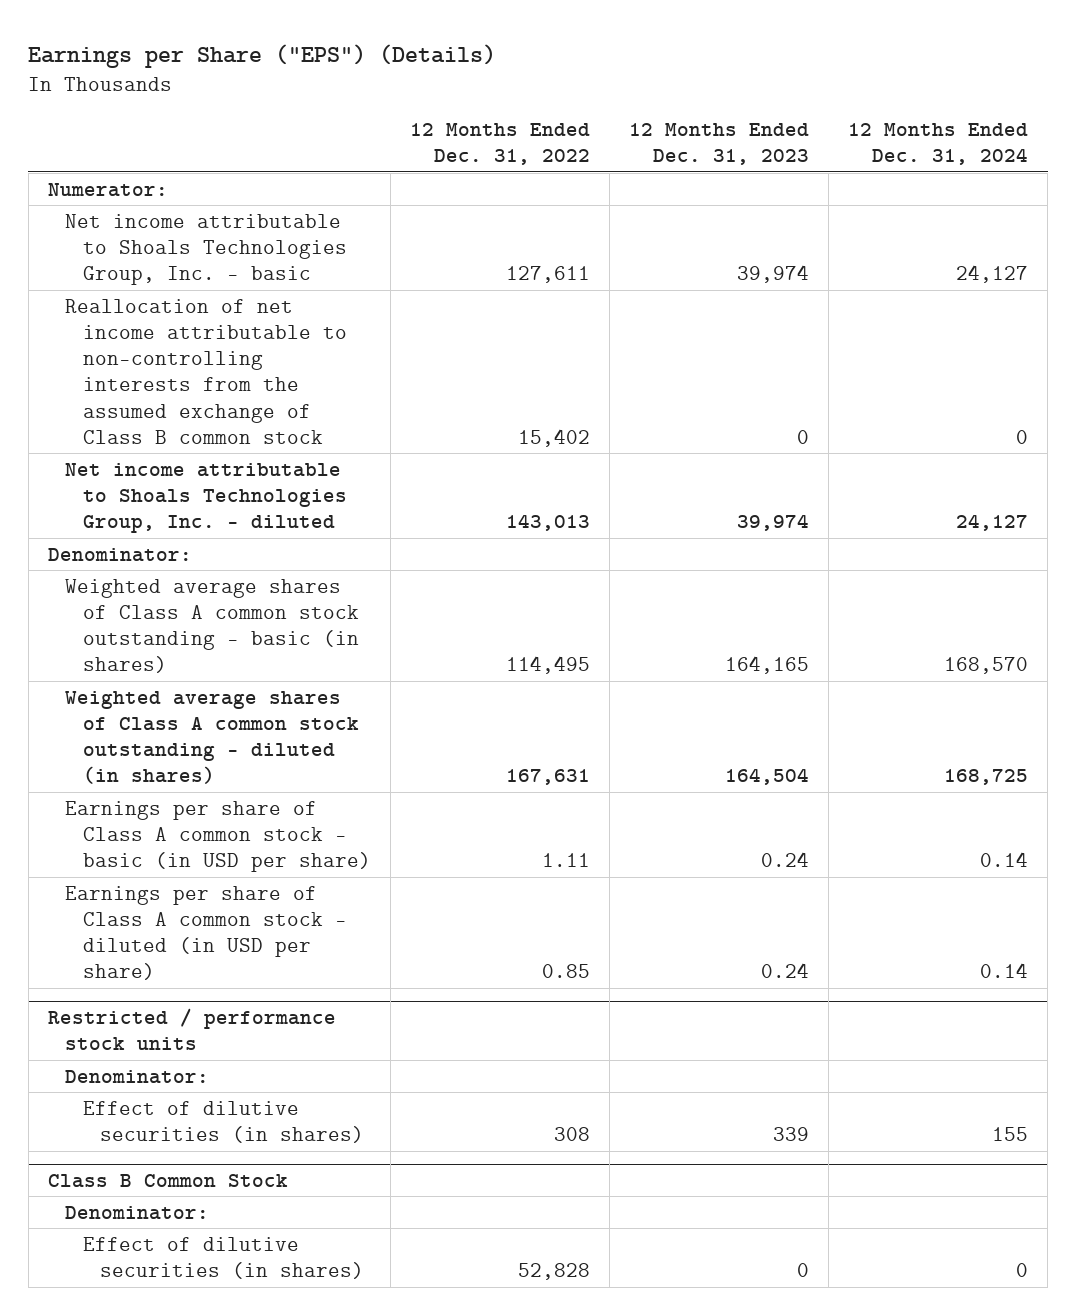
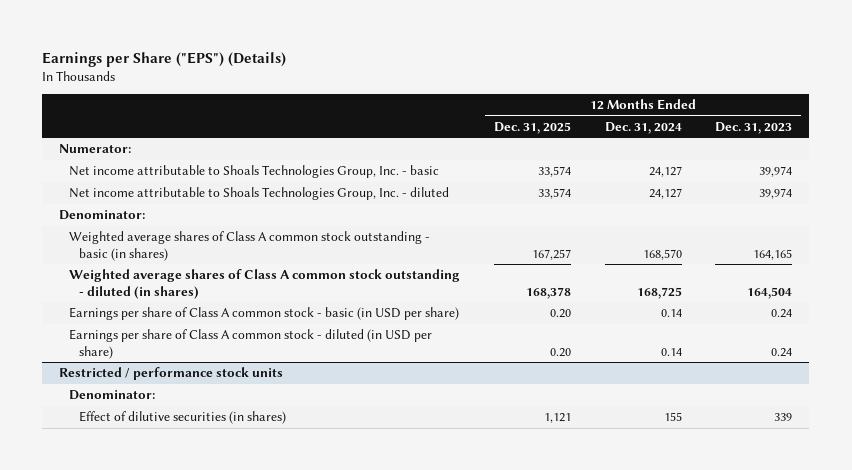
- | 12 Months Ended Dec. 31, 2022 | 12 Months Ended Dec. 31, 2023 | 12 Months Ended Dec. 31, 2024
+ | 12 Months Ended Dec. 31, 2025 | 12 Months Ended Dec. 31, 2024 | 12 Months Ended Dec. 31, 2023
- Reallocation of net income attributable to non-controlling interests from the assumed exchange of Class B common stock | 15,402 | 0 | 0
- Class B Common Stock
- Denominator:
- Effect of dilutive securities (in shares) | 52,828 | 0 | 0

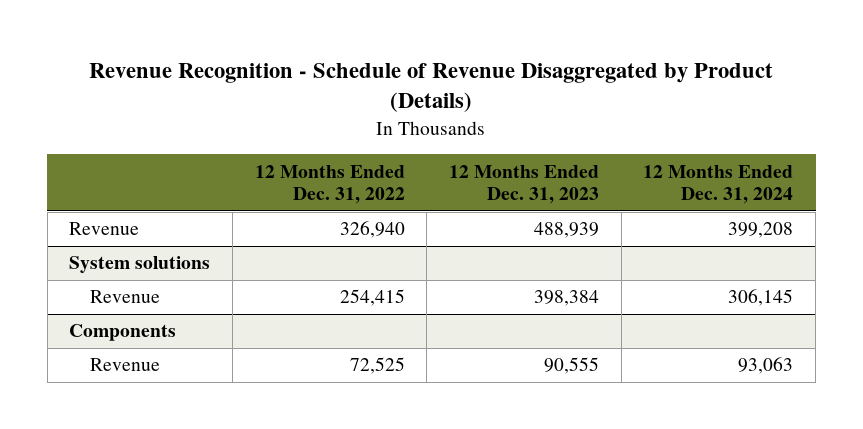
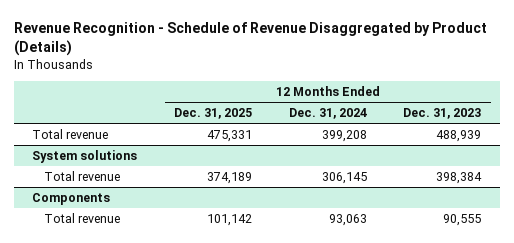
- | 12 Months Ended Dec. 31, 2022 | 12 Months Ended Dec. 31, 2023 | 12 Months Ended Dec. 31, 2024
+ | 12 Months Ended Dec. 31, 2025 | 12 Months Ended Dec. 31, 2024 | 12 Months Ended Dec. 31, 2023
- Revenue | 326,940 | 488,939 | 399,208
+ Total revenue | 475,331 | 399,208 | 488,939
@ System solutions
- Revenue | 254,415 | 398,384 | 306,145
+ Total revenue | 374,189 | 306,145 | 398,384
@ Components
- Revenue | 72,525 | 90,555 | 93,063
+ Total revenue | 101,142 | 93,063 | 90,555

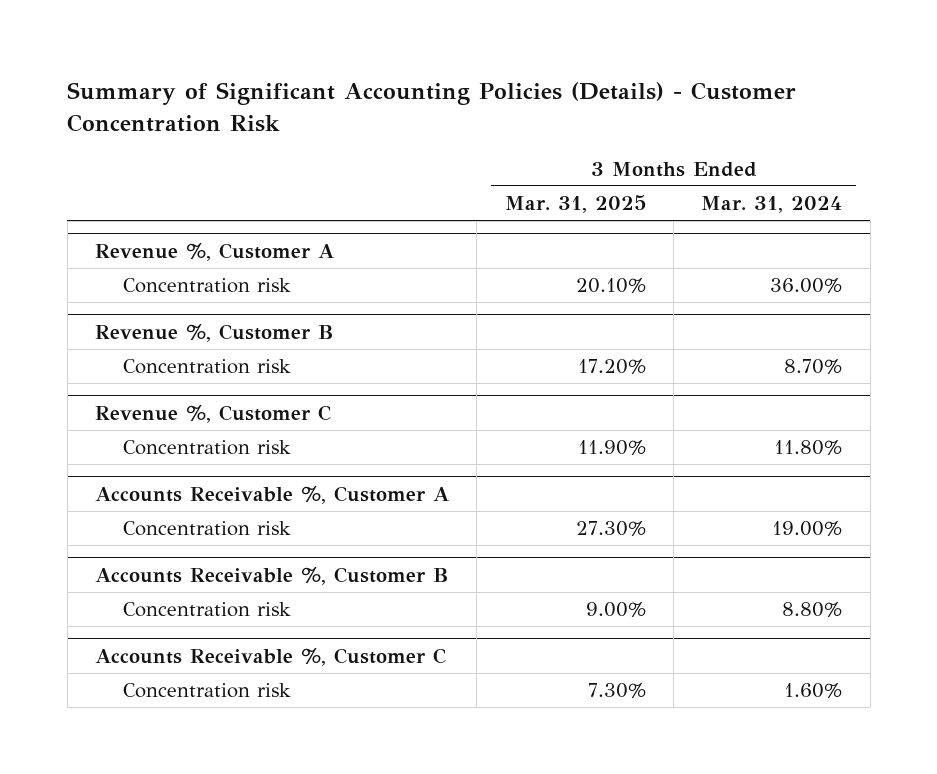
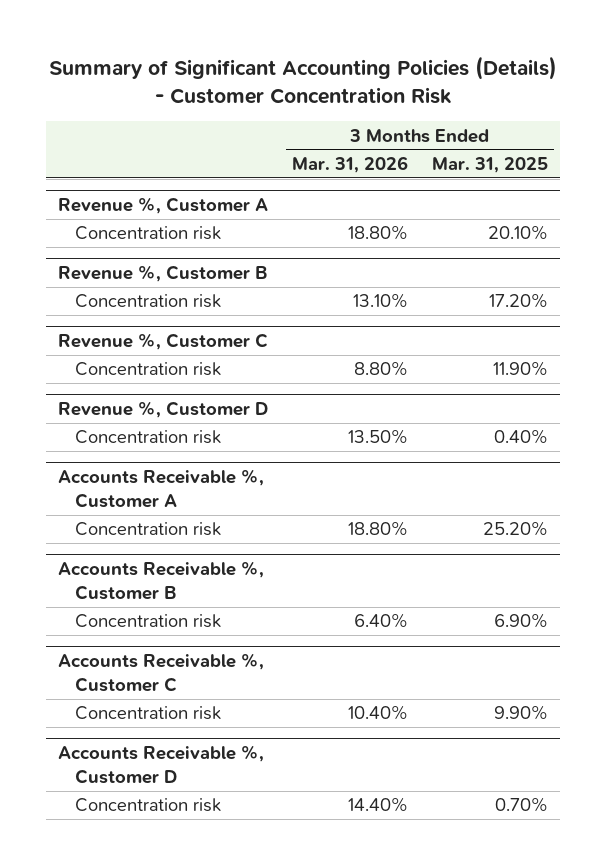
- | 3 Months Ended Mar. 31, 2025 | 3 Months Ended Mar. 31, 2024
+ | 3 Months Ended Mar. 31, 2026 | 3 Months Ended Mar. 31, 2025
+ Revenue %, Customer D
+ Concentration risk | 13.50% | 0.40%
@ Accounts Receivable %, Customer A
- Concentration risk | 27.30% | 19.00%
+ Concentration risk | 18.80% | 25.20%
@ Accounts Receivable %, Customer B
- Concentration risk | 9.00% | 8.80%
+ Concentration risk | 6.40% | 6.90%
@ Accounts Receivable %, Customer C
- Concentration risk | 7.30% | 1.60%
+ Concentration risk | 10.40% | 9.90%
+ Accounts Receivable %, Customer D
+ Concentration risk | 14.40% | 0.70%

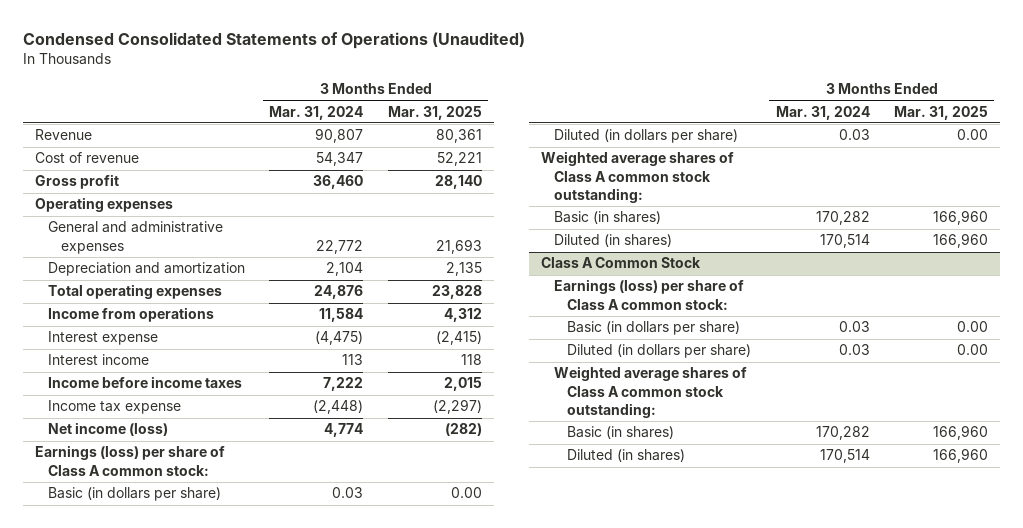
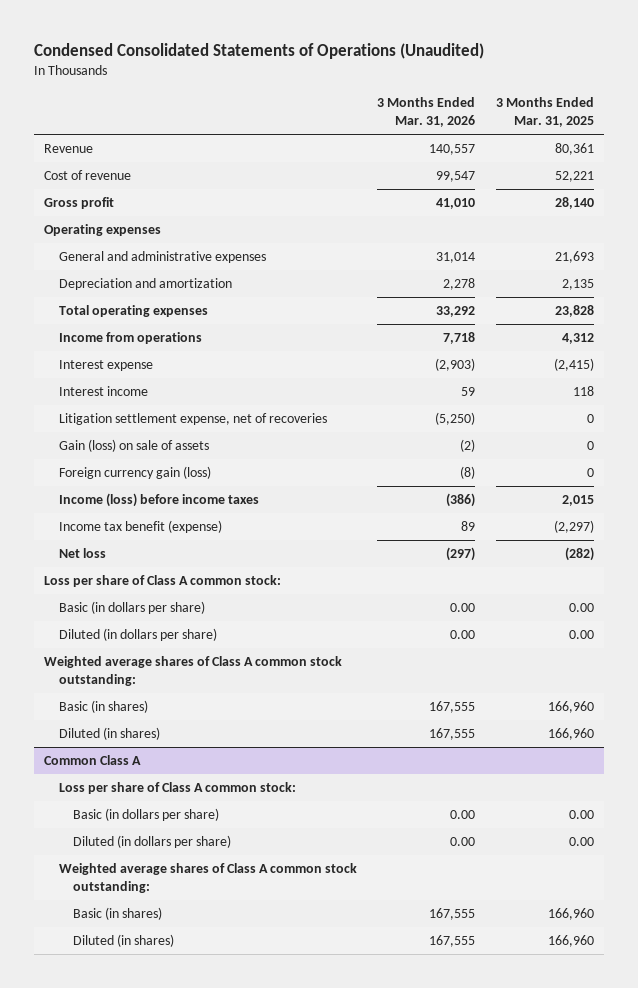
- | 3 Months Ended Mar. 31, 2024 | 3 Months Ended Mar. 31, 2025
+ | 3 Months Ended Mar. 31, 2026 | 3 Months Ended Mar. 31, 2025
- Income before income taxes | 7,222 | 2,015
- Income tax expense | (2,448) | (2,297)
- Net income (loss) | 4,774 | (282)
- Earnings (loss) per share of Class A common stock:
+ Litigation settlement expense, net of recoveries | (5,250) | 0
+ Gain (loss) on sale of assets | (2) | 0
+ Foreign currency gain (loss) | (8) | 0
+ Income (loss) before income taxes | (386) | 2,015
+ Income tax benefit (expense) | 89 | (2,297)
+ Net loss | (297) | (282)
+ Loss per share of Class A common stock:
- Class A Common Stock
- Earnings (loss) per share of Class A common stock:
+ Common Class A
+ Loss per share of Class A common stock:

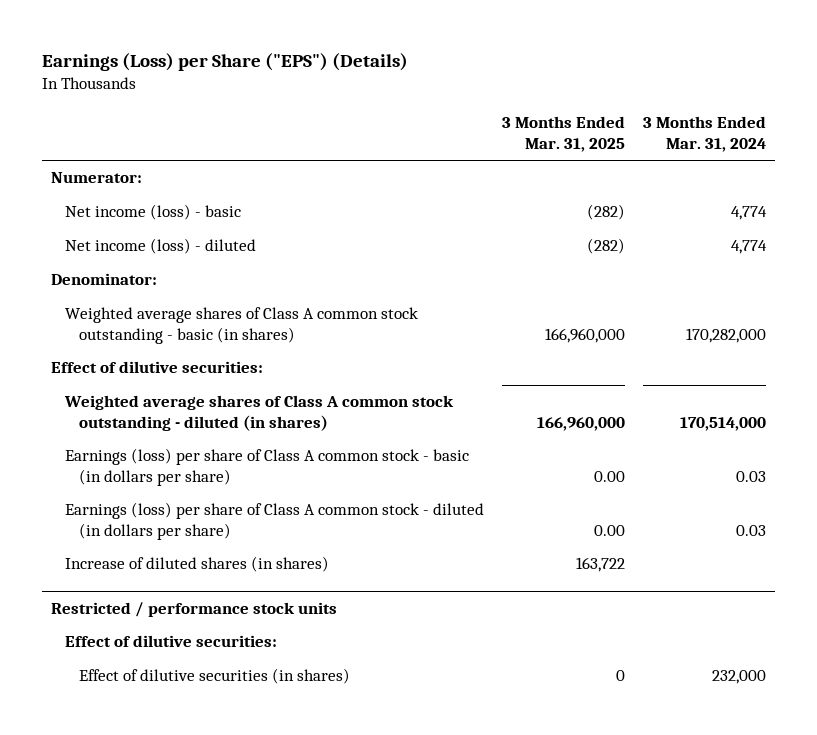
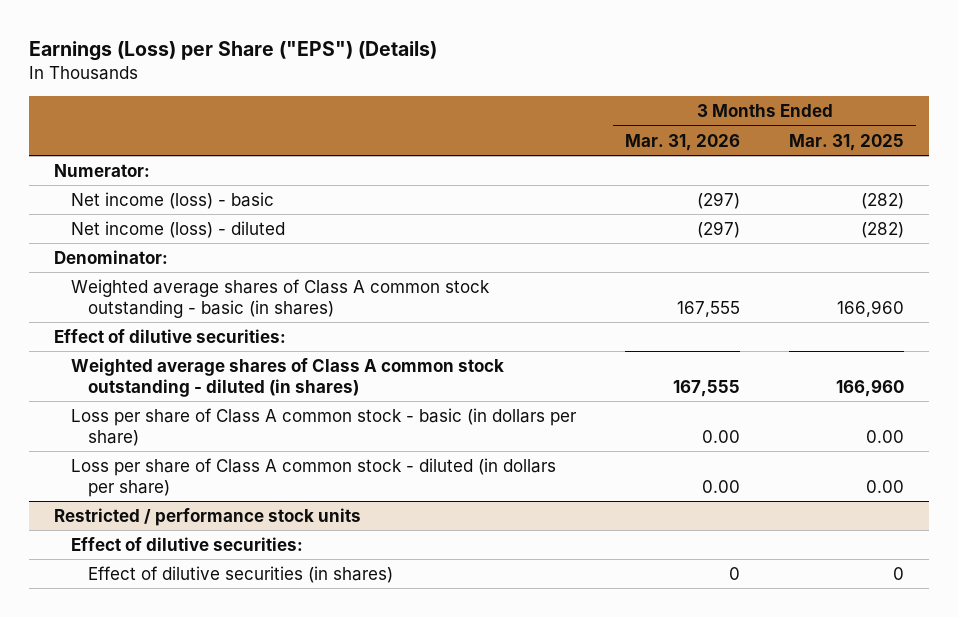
- | 3 Months Ended Mar. 31, 2025 | 3 Months Ended Mar. 31, 2024
+ | 3 Months Ended Mar. 31, 2026 | 3 Months Ended Mar. 31, 2025
- Weighted average shares of Class A common stock outstanding - basic (in shares) | 166,960,000 | 170,282,000
+ Weighted average shares of Class A common stock outstanding - basic (in shares) | 167,555 | 166,960
- Weighted average shares of Class A common stock outstanding - diluted (in shares) | 166,960,000 | 170,514,000
- Earnings (loss) per share of Class A common stock - basic (in dollars per share) | 0.00 | 0.03
- Earnings (loss) per share of Class A common stock - diluted (in dollars per share) | 0.00 | 0.03
- Increase of diluted shares (in shares) | 163,722 |
+ Weighted average shares of Class A common stock outstanding - diluted (in shares) | 167,555 | 166,960
+ Loss per share of Class A common stock - basic (in dollars per share) | 0.00 | 0.00
+ Loss per share of Class A common stock - diluted (in dollars per share) | 0.00 | 0.00

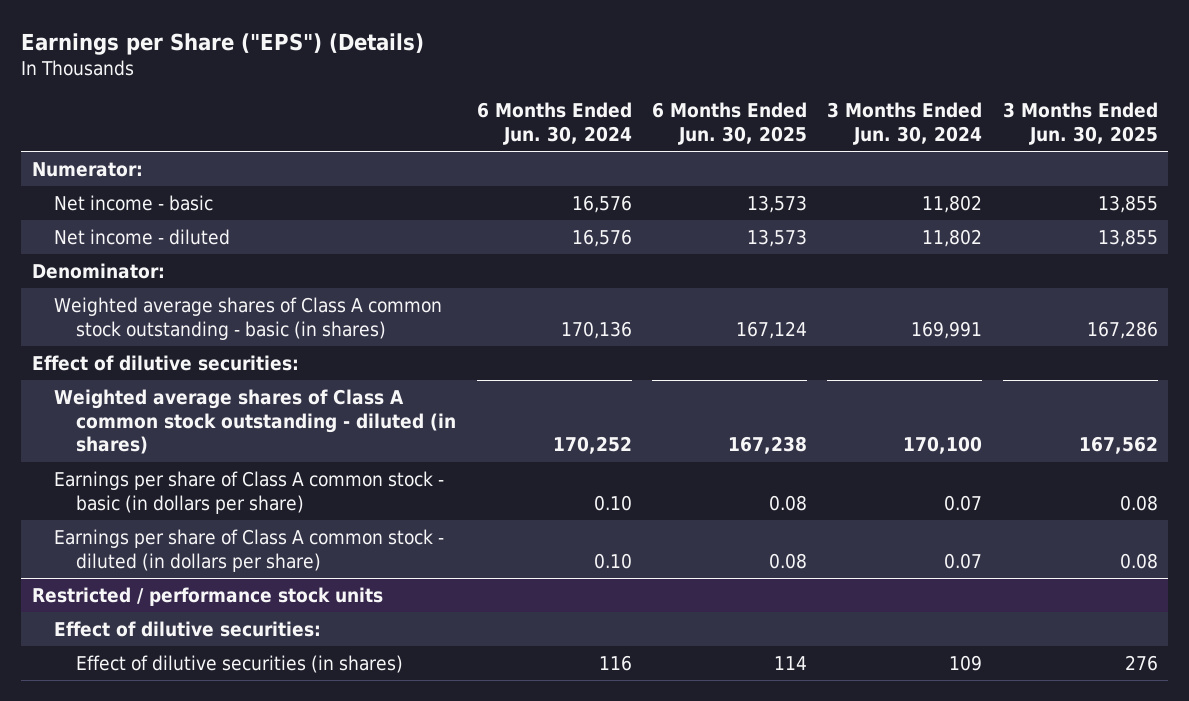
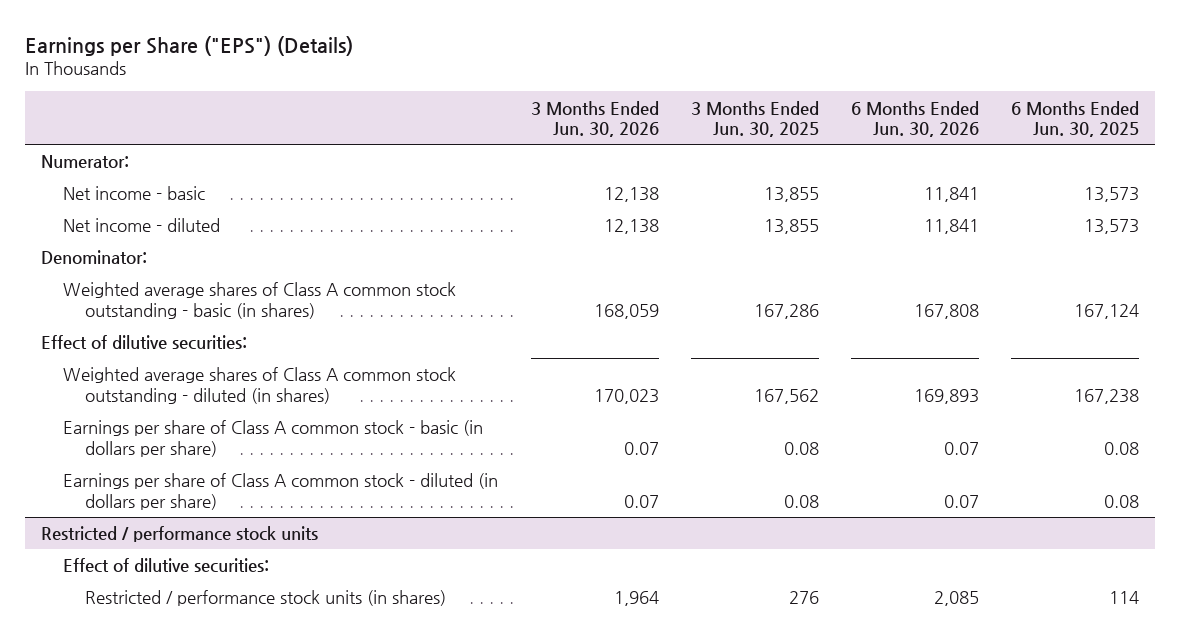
- | 6 Months Ended Jun. 30, 2024 | 6 Months Ended Jun. 30, 2025 | 3 Months Ended Jun. 30, 2024 | 3 Months Ended Jun. 30, 2025
+ | 3 Months Ended Jun. 30, 2026 | 3 Months Ended Jun. 30, 2025 | 6 Months Ended Jun. 30, 2026 | 6 Months Ended Jun. 30, 2025
@ Restricted / performance stock units
- Effect of dilutive securities (in shares) | 116 | 114 | 109 | 276
+ Restricted / performance stock units (in shares) | 1,964 | 276 | 2,085 | 114

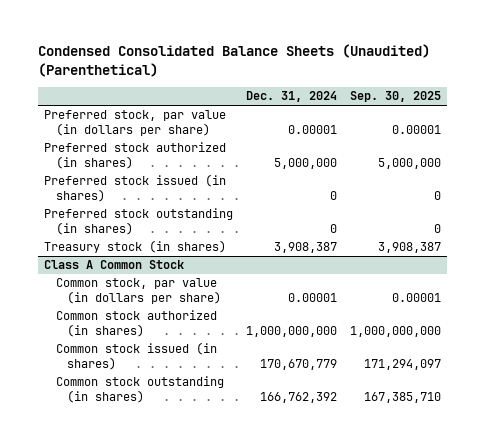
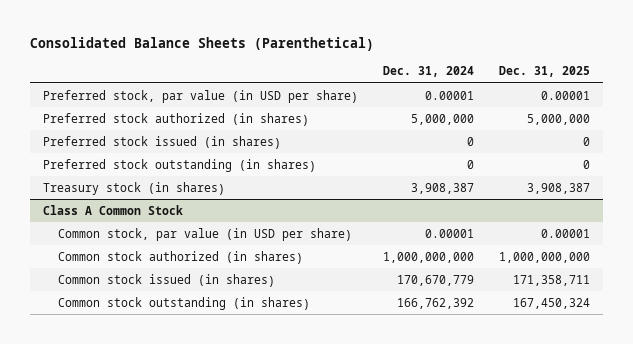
- Condensed Consolidated Balance Sheets (Unaudited) (Parenthetical)
+ Consolidated Balance Sheets (Parenthetical)
- | Dec. 31, 2024 | Sep. 30, 2025
+ | Dec. 31, 2024 | Dec. 31, 2025
- Preferred stock, par value (in dollars per share) | 0.00001 | 0.00001
+ Preferred stock, par value (in USD per share) | 0.00001 | 0.00001
@ Class A Common Stock
- Common stock, par value (in dollars per share) | 0.00001 | 0.00001
+ Common stock, par value (in USD per share) | 0.00001 | 0.00001

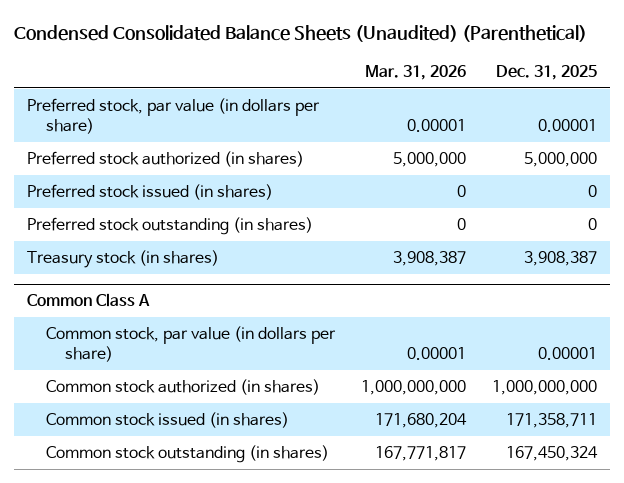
- Consolidated Balance Sheets (Parenthetical)
+ Condensed Consolidated Balance Sheets (Unaudited) (Parenthetical)
- | Dec. 31, 2024 | Dec. 31, 2025
+ | Mar. 31, 2026 | Dec. 31, 2025
- Preferred stock, par value (in USD per share) | 0.00001 | 0.00001
+ Preferred stock, par value (in dollars per share) | 0.00001 | 0.00001
- Class A Common Stock
- Common stock, par value (in USD per share) | 0.00001 | 0.00001
+ Common Class A
+ Common stock, par value (in dollars per share) | 0.00001 | 0.00001

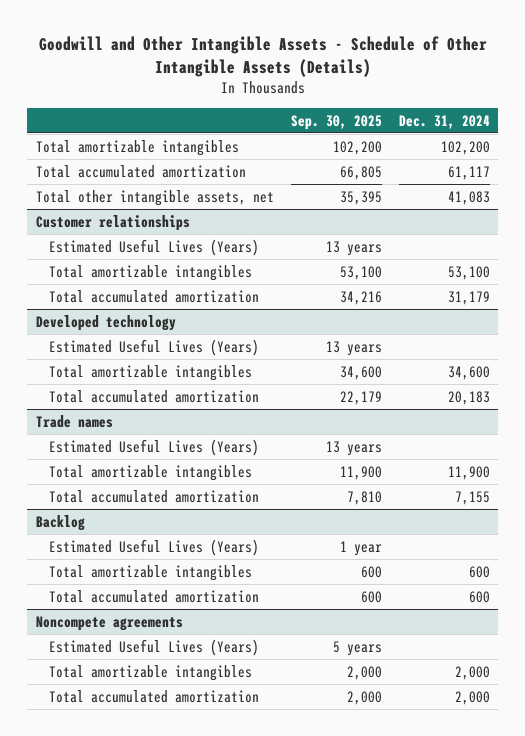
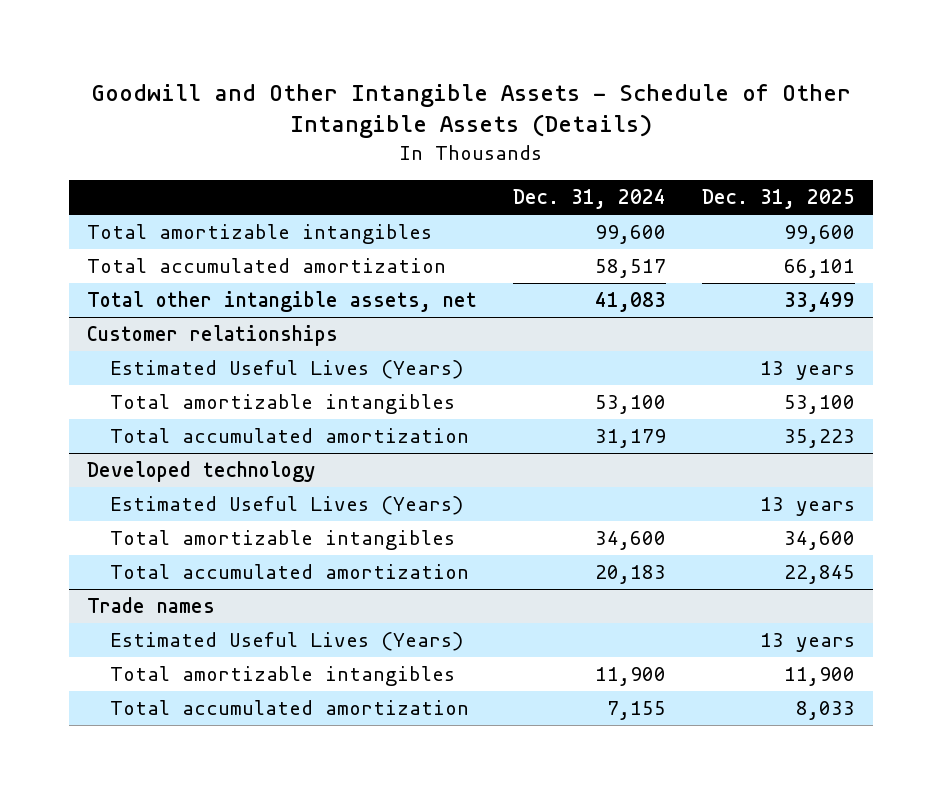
- | Sep. 30, 2025 | Dec. 31, 2024
+ | Dec. 31, 2024 | Dec. 31, 2025
- Total amortizable intangibles | 102,200 | 102,200
- Total accumulated amortization | 66,805 | 61,117
+ Total amortizable intangibles | 99,600 | 99,600
+ Total accumulated amortization | 58,517 | 66,101
- Backlog
- Estimated Useful Lives (Years) | 1 year |
- Total amortizable intangibles | 600 | 600
- Total accumulated amortization | 600 | 600
- Noncompete agreements
- Estimated Useful Lives (Years) | 5 years |
- Total amortizable intangibles | 2,000 | 2,000
- Total accumulated amortization | 2,000 | 2,000

